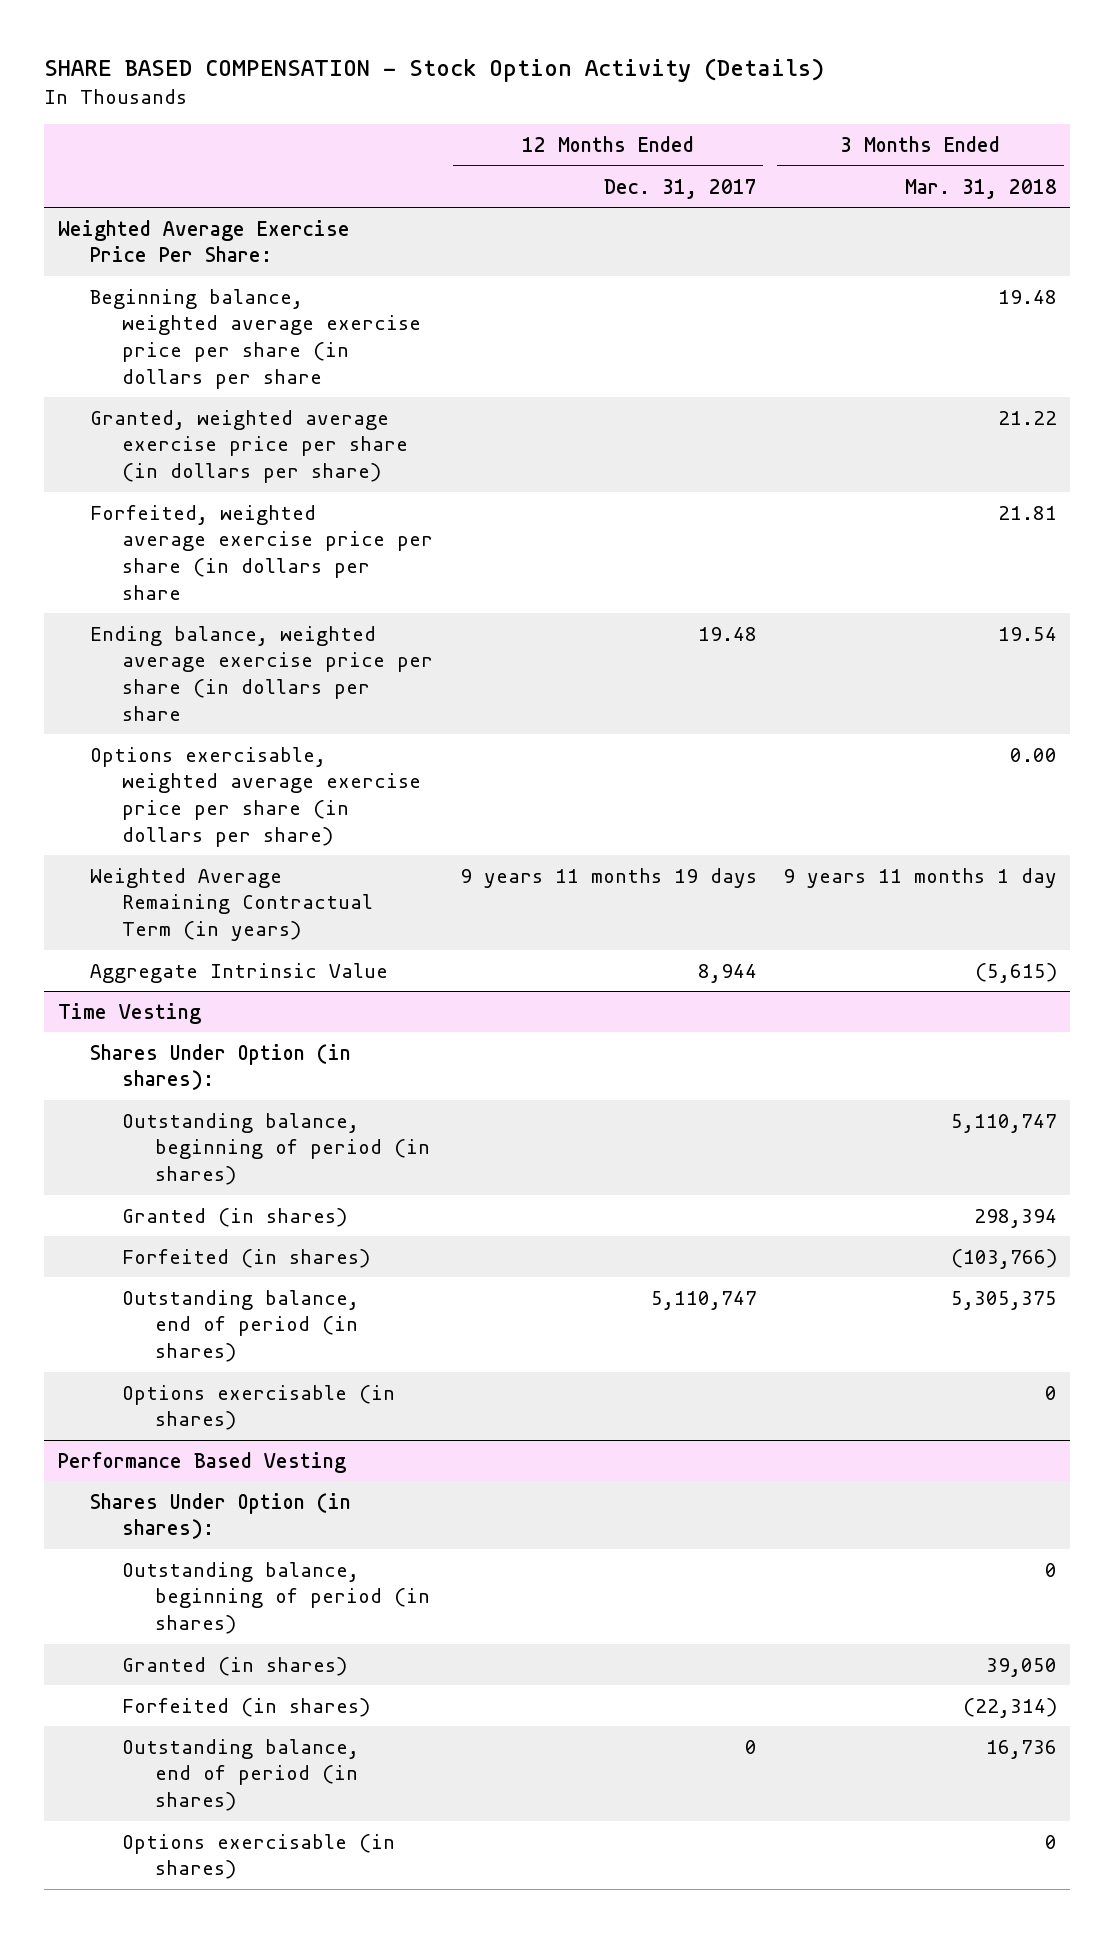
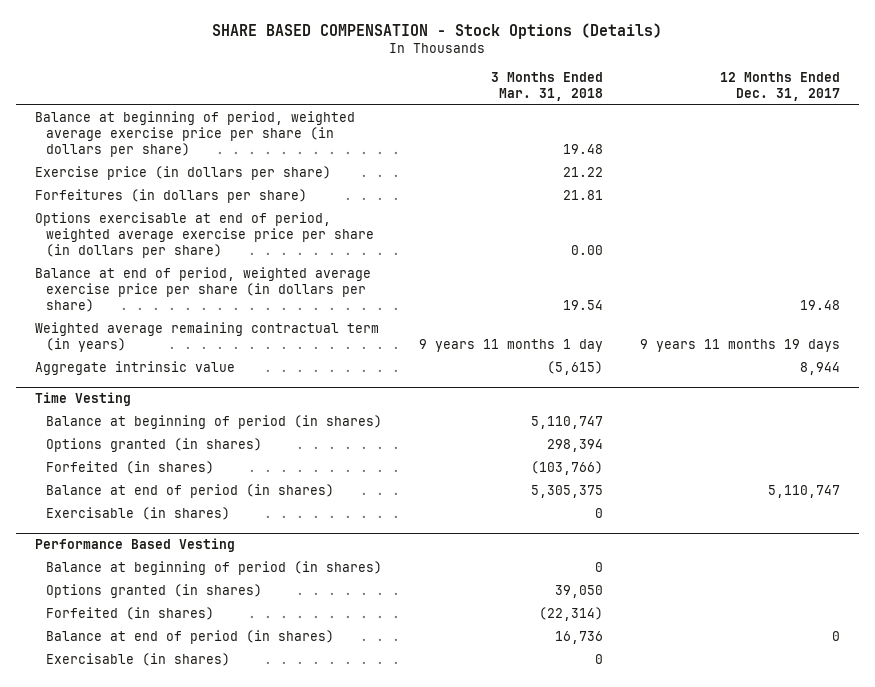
- SHARE BASED COMPENSATION - Stock Option Activity (Details)
+ SHARE BASED COMPENSATION - Stock Options (Details)
- | 12 Months Ended Dec. 31, 2017 | 3 Months Ended Mar. 31, 2018
+ | 3 Months Ended Mar. 31, 2018 | 12 Months Ended Dec. 31, 2017
- Weighted Average Exercise Price Per Share:
- Beginning balance, weighted average exercise price per share (in dollars per share | | 19.48
- Granted, weighted average exercise price per share (in dollars per share) | | 21.22
- Forfeited, weighted average exercise price per share (in dollars per share | | 21.81
- Ending balance, weighted average exercise price per share (in dollars per share | 19.48 | 19.54
- Options exercisable, weighted average exercise price per share (in dollars per share) | | 0.00
- Weighted Average Remaining Contractual Term (in years) | 9 years 11 months 19 days | 9 years 11 months 1 day
- Aggregate Intrinsic Value | 8,944 | (5,615)
+ Balance at beginning of period, weighted average exercise price per share (in dollars per share) | 19.48 |
+ Exercise price (in dollars per share) | 21.22 |
+ Forfeitures (in dollars per share) | 21.81 |
+ Options exercisable at end of period, weighted average exercise price per share (in dollars per share) | 0.00 |
+ Balance at end of period, weighted average exercise price per share (in dollars per share) | 19.54 | 19.48
+ Weighted average remaining contractual term (in years) | 9 years 11 months 1 day | 9 years 11 months 19 days
+ Aggregate intrinsic value | (5,615) | 8,944
@ Time Vesting
- Shares Under Option (in shares):
- Outstanding balance, beginning of period (in shares) | | 5,110,747
- Granted (in shares) | | 298,394
+ Balance at beginning of period (in shares) | 5,110,747 |
+ Options granted (in shares) | 298,394 |
- Outstanding balance, end of period (in shares) | 5,110,747 | 5,305,375
- Options exercisable (in shares) | | 0
+ Balance at end of period (in shares) | 5,305,375 | 5,110,747
+ Exercisable (in shares) | 0 |
@ Performance Based Vesting
- Shares Under Option (in shares):
- Outstanding balance, beginning of period (in shares) | | 0
- Granted (in shares) | | 39,050
+ Balance at beginning of period (in shares) | 0 |
+ Options granted (in shares) | 39,050 |
- Outstanding balance, end of period (in shares) | 0 | 16,736
- Options exercisable (in shares) | | 0
+ Balance at end of period (in shares) | 16,736 | 0
+ Exercisable (in shares) | 0 |

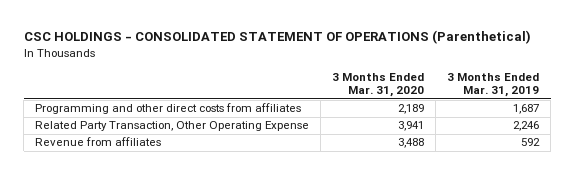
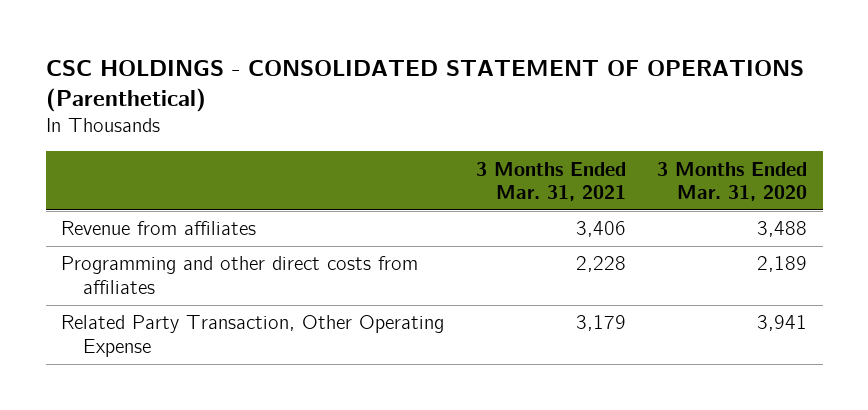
- | 3 Months Ended Mar. 31, 2020 | 3 Months Ended Mar. 31, 2019
+ | 3 Months Ended Mar. 31, 2021 | 3 Months Ended Mar. 31, 2020
moved up: Revenue from affiliates | 3,406 | 3,488

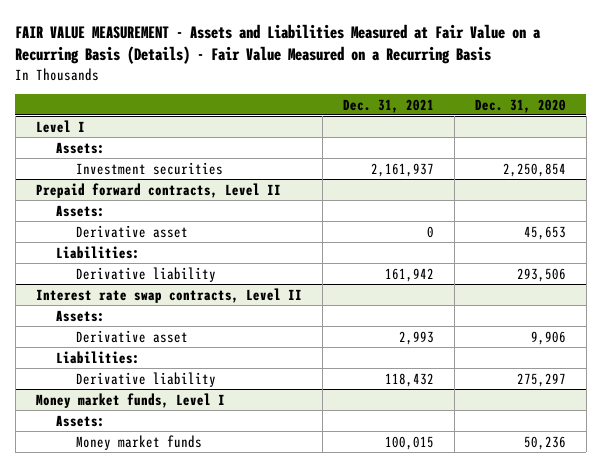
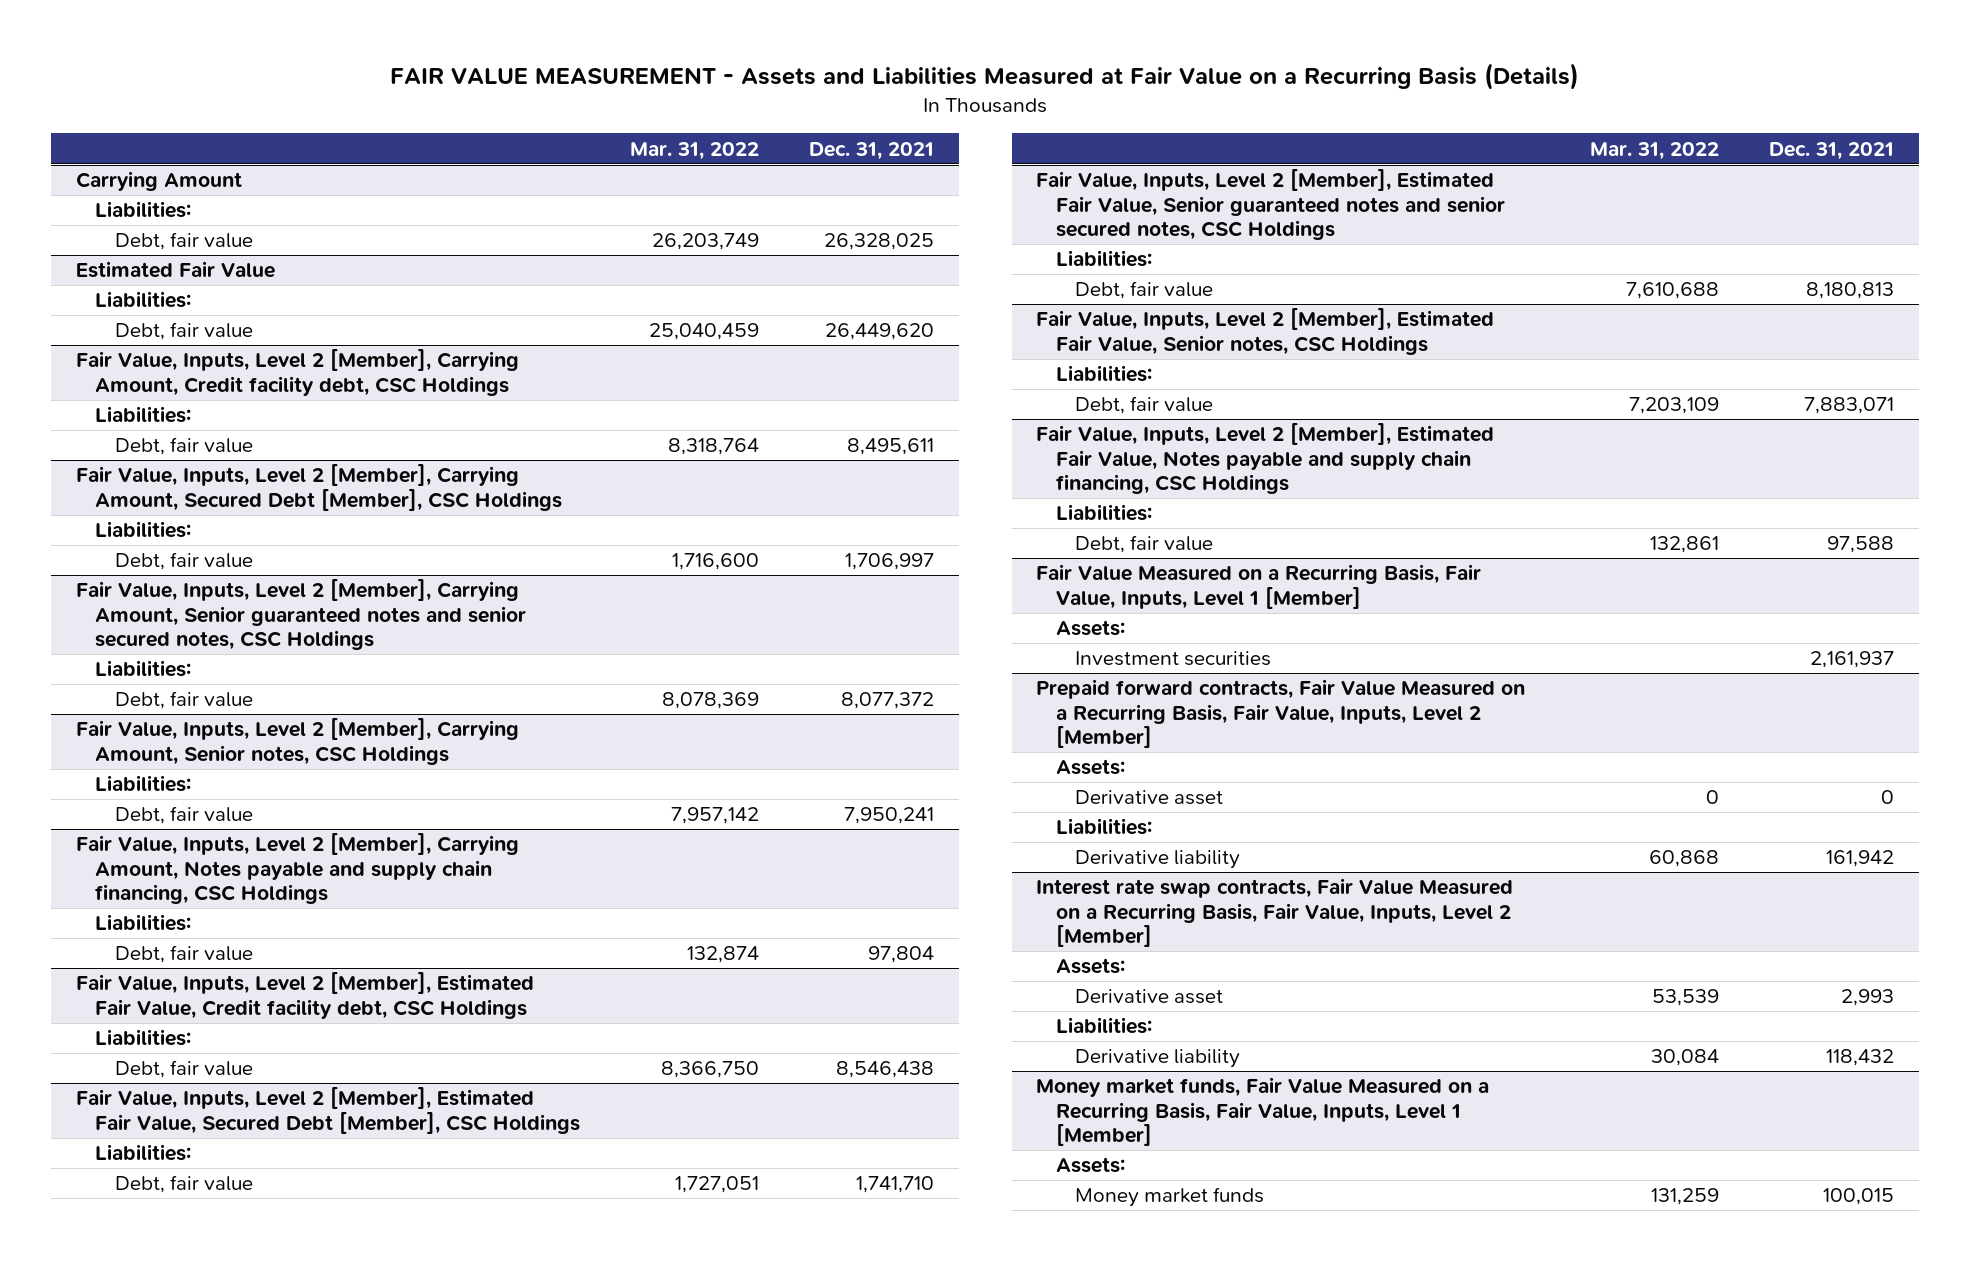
- FAIR VALUE MEASUREMENT - Assets and Liabilities Measured at Fair Value on a Recurring Basis (Details) - Fair Value Measured on a Recurring Basis
+ FAIR VALUE MEASUREMENT - Assets and Liabilities Measured at Fair Value on a Recurring Basis (Details)
- | Dec. 31, 2021 | Dec. 31, 2020
+ | Mar. 31, 2022 | Dec. 31, 2021
- Level I
+ Carrying Amount
+ Liabilities:
+ Debt, fair value | 26,203,749 | 26,328,025
+ Estimated Fair Value
+ Liabilities:
+ Debt, fair value | 25,040,459 | 26,449,620
+ Fair Value, Inputs, Level 2 [Member], Carrying Amount, Credit facility debt, CSC Holdings
+ Liabilities:
+ Debt, fair value | 8,318,764 | 8,495,611
+ Fair Value, Inputs, Level 2 [Member], Carrying Amount, Secured Debt [Member], CSC Holdings
+ Liabilities:
+ Debt, fair value | 1,716,600 | 1,706,997
+ Fair Value, Inputs, Level 2 [Member], Carrying Amount, Senior guaranteed notes and senior secured notes, CSC Holdings
+ Liabilities:
+ Debt, fair value | 8,078,369 | 8,077,372
+ Fair Value, Inputs, Level 2 [Member], Carrying Amount, Senior notes, CSC Holdings
+ Liabilities:
+ Debt, fair value | 7,957,142 | 7,950,241
+ Fair Value, Inputs, Level 2 [Member], Carrying Amount, Notes payable and supply chain financing, CSC Holdings
+ Liabilities:
+ Debt, fair value | 132,874 | 97,804
+ Fair Value, Inputs, Level 2 [Member], Estimated Fair Value, Credit facility debt, CSC Holdings
+ Liabilities:
+ Debt, fair value | 8,366,750 | 8,546,438
+ Fair Value, Inputs, Level 2 [Member], Estimated Fair Value, Secured Debt [Member], CSC Holdings
+ Liabilities:
+ Debt, fair value | 1,727,051 | 1,741,710
+ Fair Value, Inputs, Level 2 [Member], Estimated Fair Value, Senior guaranteed notes and senior secured notes, CSC Holdings
+ Liabilities:
+ Debt, fair value | 7,610,688 | 8,180,813
+ Fair Value, Inputs, Level 2 [Member], Estimated Fair Value, Senior notes, CSC Holdings
+ Liabilities:
+ Debt, fair value | 7,203,109 | 7,883,071
+ Fair Value, Inputs, Level 2 [Member], Estimated Fair Value, Notes payable and supply chain financing, CSC Holdings
+ Liabilities:
+ Debt, fair value | 132,861 | 97,588
+ Fair Value Measured on a Recurring Basis, Fair Value, Inputs, Level 1 [Member]
- Prepaid forward contracts, Level II
+ Prepaid forward contracts, Fair Value Measured on a Recurring Basis, Fair Value, Inputs, Level 2 [Member]
- Interest rate swap contracts, Level II
+ Interest rate swap contracts, Fair Value Measured on a Recurring Basis, Fair Value, Inputs, Level 2 [Member]
- Money market funds, Level I
+ Money market funds, Fair Value Measured on a Recurring Basis, Fair Value, Inputs, Level 1 [Member]

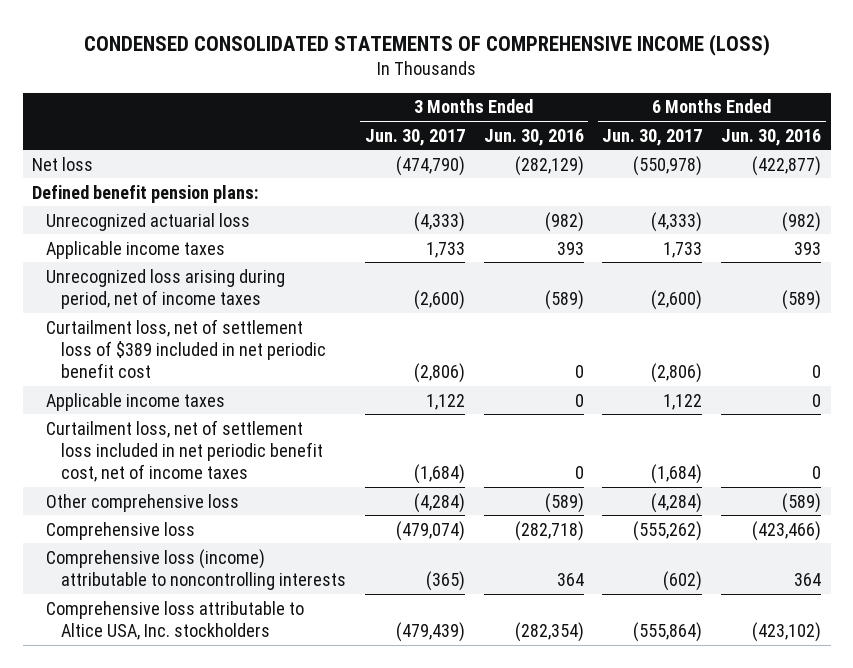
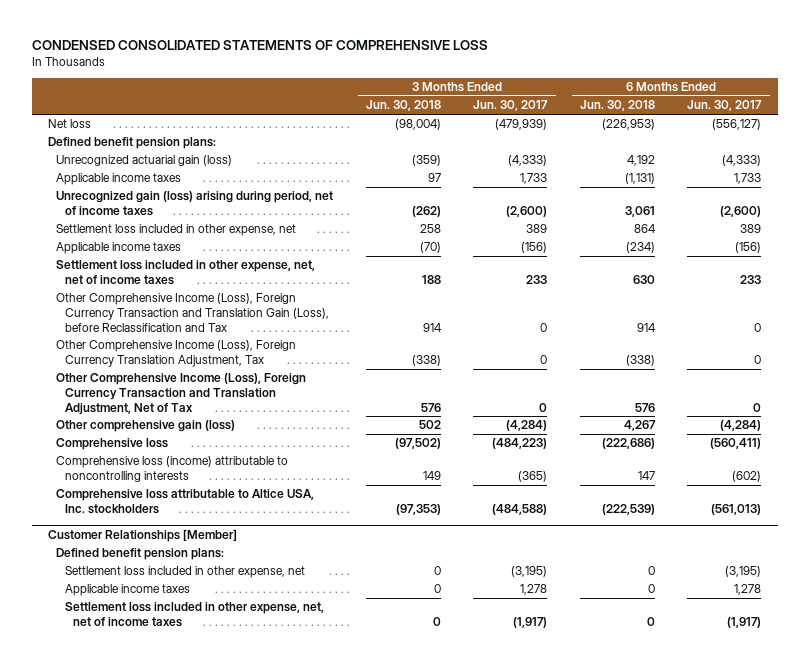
- CONDENSED CONSOLIDATED STATEMENTS OF COMPREHENSIVE INCOME (LOSS)
+ CONDENSED CONSOLIDATED STATEMENTS OF COMPREHENSIVE LOSS
- | 3 Months Ended Jun. 30, 2017 | 3 Months Ended Jun. 30, 2016 | 6 Months Ended Jun. 30, 2017 | 6 Months Ended Jun. 30, 2016
+ | 3 Months Ended Jun. 30, 2018 | 3 Months Ended Jun. 30, 2017 | 6 Months Ended Jun. 30, 2018 | 6 Months Ended Jun. 30, 2017
- Net loss | (474,790) | (282,129) | (550,978) | (422,877)
+ Net loss | (98,004) | (479,939) | (226,953) | (556,127)
- Unrecognized actuarial loss | (4,333) | (982) | (4,333) | (982)
+ Unrecognized actuarial gain (loss) | (359) | (4,333) | 4,192 | (4,333)
- Unrecognized loss arising during period, net of income taxes | (2,600) | (589) | (2,600) | (589)
- Curtailment loss, net of settlement loss of $389 included in net periodic benefit cost | (2,806) | 0 | (2,806) | 0
- Applicable income taxes | 1,122 | 0 | 1,122 | 0
- Curtailment loss, net of settlement loss included in net periodic benefit cost, net of income taxes | (1,684) | 0 | (1,684) | 0
- Other comprehensive loss | (4,284) | (589) | (4,284) | (589)
- Comprehensive loss | (479,074) | (282,718) | (555,262) | (423,466)
+ Unrecognized gain (loss) arising during period, net of income taxes | (262) | (2,600) | 3,061 | (2,600)
+ Settlement loss included in other expense, net | 258 | 389 | 864 | 389
+ Applicable income taxes | (70) | (156) | (234) | (156)
+ Settlement loss included in other expense, net, net of income taxes | 188 | 233 | 630 | 233
+ Other Comprehensive Income (Loss), Foreign Currency Transaction and Translation Gain (Loss), before Reclassification and Tax | 914 | 0 | 914 | 0
+ Other Comprehensive Income (Loss), Foreign Currency Translation Adjustment, Tax | (338) | 0 | (338) | 0
+ Other Comprehensive Income (Loss), Foreign Currency Transaction and Translation Adjustment, Net of Tax | 576 | 0 | 576 | 0
+ Other comprehensive gain (loss) | 502 | (4,284) | 4,267 | (4,284)
+ Comprehensive loss | (97,502) | (484,223) | (222,686) | (560,411)
- Comprehensive loss attributable to Altice USA, Inc. stockholders | (479,439) | (282,354) | (555,864) | (423,102)
+ Comprehensive loss attributable to Altice USA, Inc. stockholders | (97,353) | (484,588) | (222,539) | (561,013)
+ Customer Relationships [Member]
+ Defined benefit pension plans:
+ Settlement loss included in other expense, net | 0 | (3,195) | 0 | (3,195)
+ Applicable income taxes | 0 | 1,278 | 0 | 1,278
+ Settlement loss included in other expense, net, net of income taxes | 0 | (1,917) | 0 | (1,917)

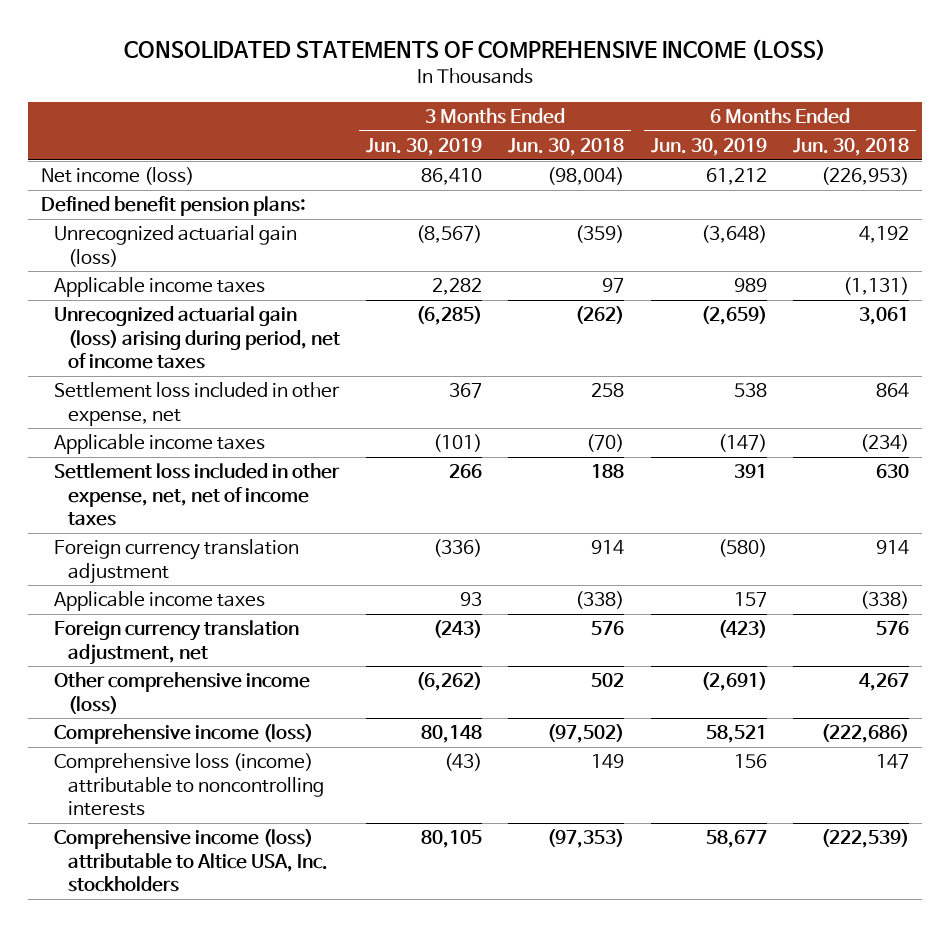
- CONDENSED CONSOLIDATED STATEMENTS OF COMPREHENSIVE LOSS
+ CONSOLIDATED STATEMENTS OF COMPREHENSIVE INCOME (LOSS)
- | 3 Months Ended Jun. 30, 2018 | 3 Months Ended Jun. 30, 2017 | 6 Months Ended Jun. 30, 2018 | 6 Months Ended Jun. 30, 2017
+ | 3 Months Ended Jun. 30, 2019 | 3 Months Ended Jun. 30, 2018 | 6 Months Ended Jun. 30, 2019 | 6 Months Ended Jun. 30, 2018
- Net loss | (98,004) | (479,939) | (226,953) | (556,127)
+ Net income (loss) | 86,410 | (98,004) | 61,212 | (226,953)
- Unrecognized gain (loss) arising during period, net of income taxes | (262) | (2,600) | 3,061 | (2,600)
+ Unrecognized actuarial gain (loss) arising during period, net of income taxes | (6,285) | (262) | (2,659) | 3,061
- Other Comprehensive Income (Loss), Foreign Currency Transaction and Translation Gain (Loss), before Reclassification and Tax | 914 | 0 | 914 | 0
- Other Comprehensive Income (Loss), Foreign Currency Translation Adjustment, Tax | (338) | 0 | (338) | 0
- Other Comprehensive Income (Loss), Foreign Currency Transaction and Translation Adjustment, Net of Tax | 576 | 0 | 576 | 0
- Other comprehensive gain (loss) | 502 | (4,284) | 4,267 | (4,284)
- Comprehensive loss | (97,502) | (484,223) | (222,686) | (560,411)
+ Foreign currency translation adjustment | (336) | 914 | (580) | 914
+ Applicable income taxes | 93 | (338) | 157 | (338)
+ Foreign currency translation adjustment, net | (243) | 576 | (423) | 576
+ Other comprehensive income (loss) | (6,262) | 502 | (2,691) | 4,267
+ Comprehensive income (loss) | 80,148 | (97,502) | 58,521 | (222,686)
- Comprehensive loss attributable to Altice USA, Inc. stockholders | (97,353) | (484,588) | (222,539) | (561,013)
- Customer Relationships [Member]
- Defined benefit pension plans:
- Settlement loss included in other expense, net | 0 | (3,195) | 0 | (3,195)
- Applicable income taxes | 0 | 1,278 | 0 | 1,278
- Settlement loss included in other expense, net, net of income taxes | 0 | (1,917) | 0 | (1,917)
+ Comprehensive income (loss) attributable to Altice USA, Inc. stockholders | 80,105 | (97,353) | 58,677 | (222,539)

